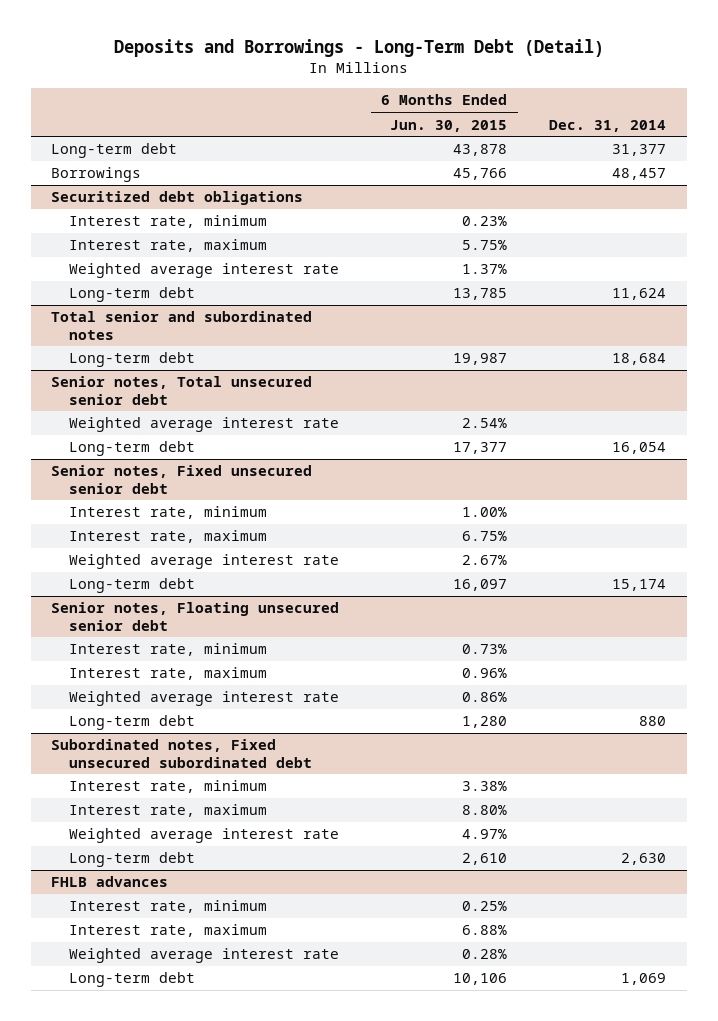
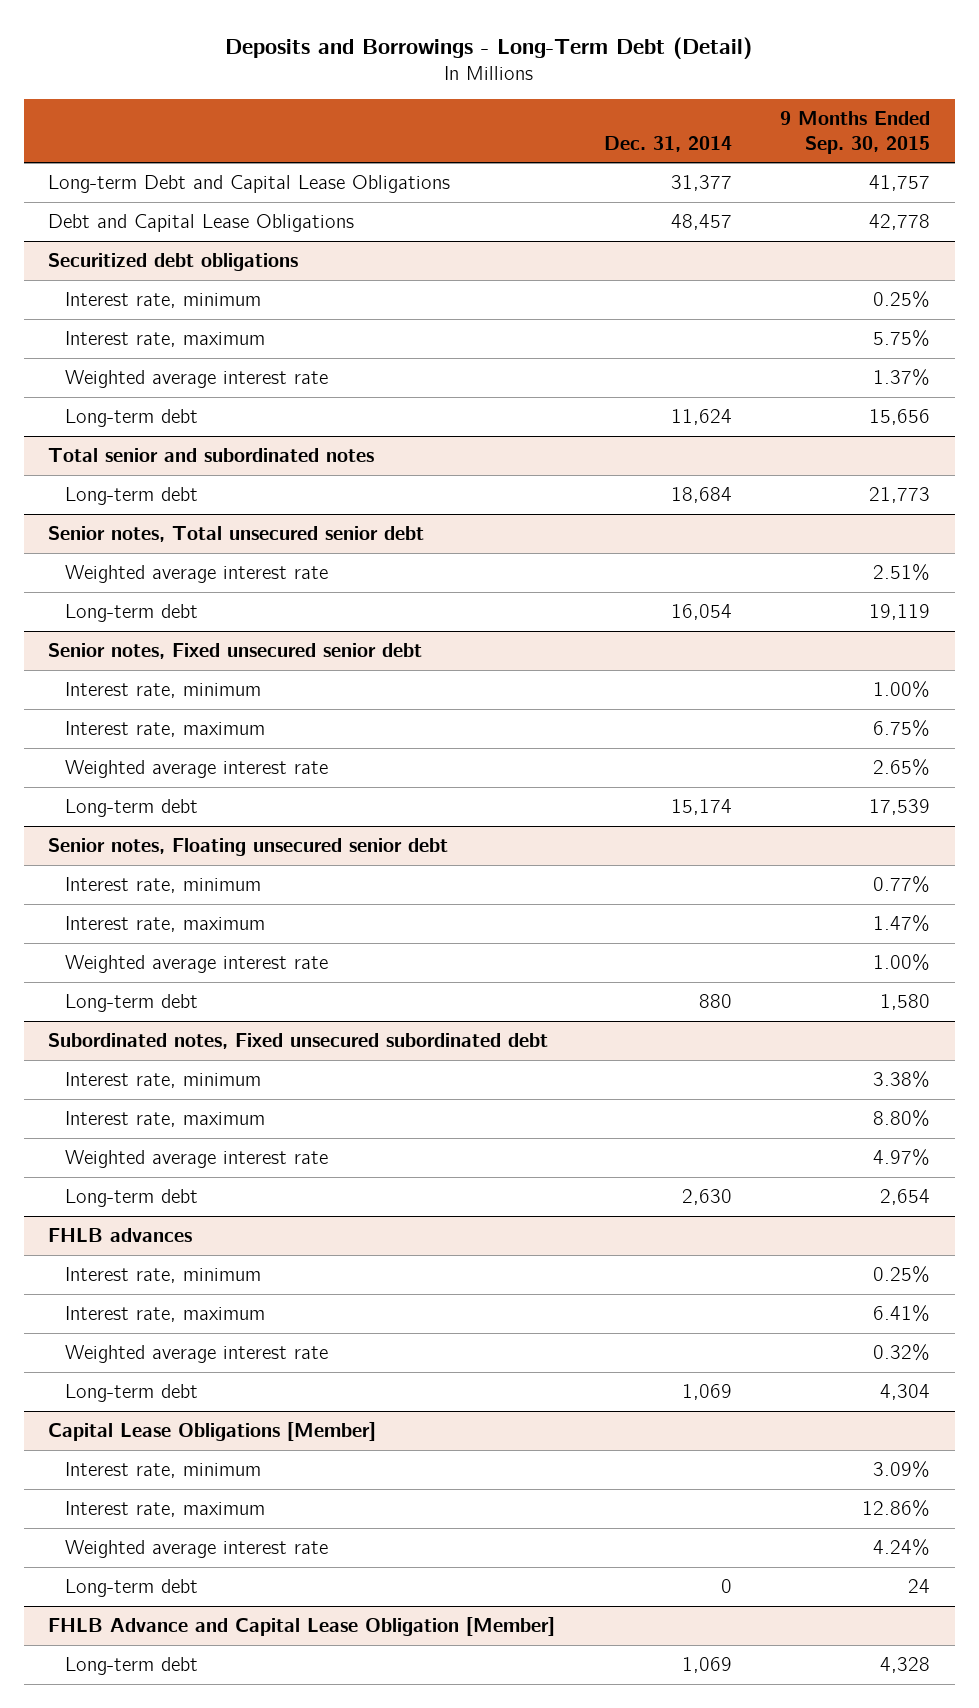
- | 6 Months Ended Jun. 30, 2015 | Dec. 31, 2014
+ | Dec. 31, 2014 | 9 Months Ended Sep. 30, 2015
- Long-term debt | 43,878 | 31,377
- Borrowings | 45,766 | 48,457
+ Long-term Debt and Capital Lease Obligations | 31,377 | 41,757
+ Debt and Capital Lease Obligations | 48,457 | 42,778
+ Capital Lease Obligations [Member]
+ Interest rate, minimum | | 3.09%
+ Interest rate, maximum | | 12.86%
+ Weighted average interest rate | | 4.24%
+ Long-term debt | 0 | 24
+ FHLB Advance and Capital Lease Obligation [Member]
+ Long-term debt | 1,069 | 4,328

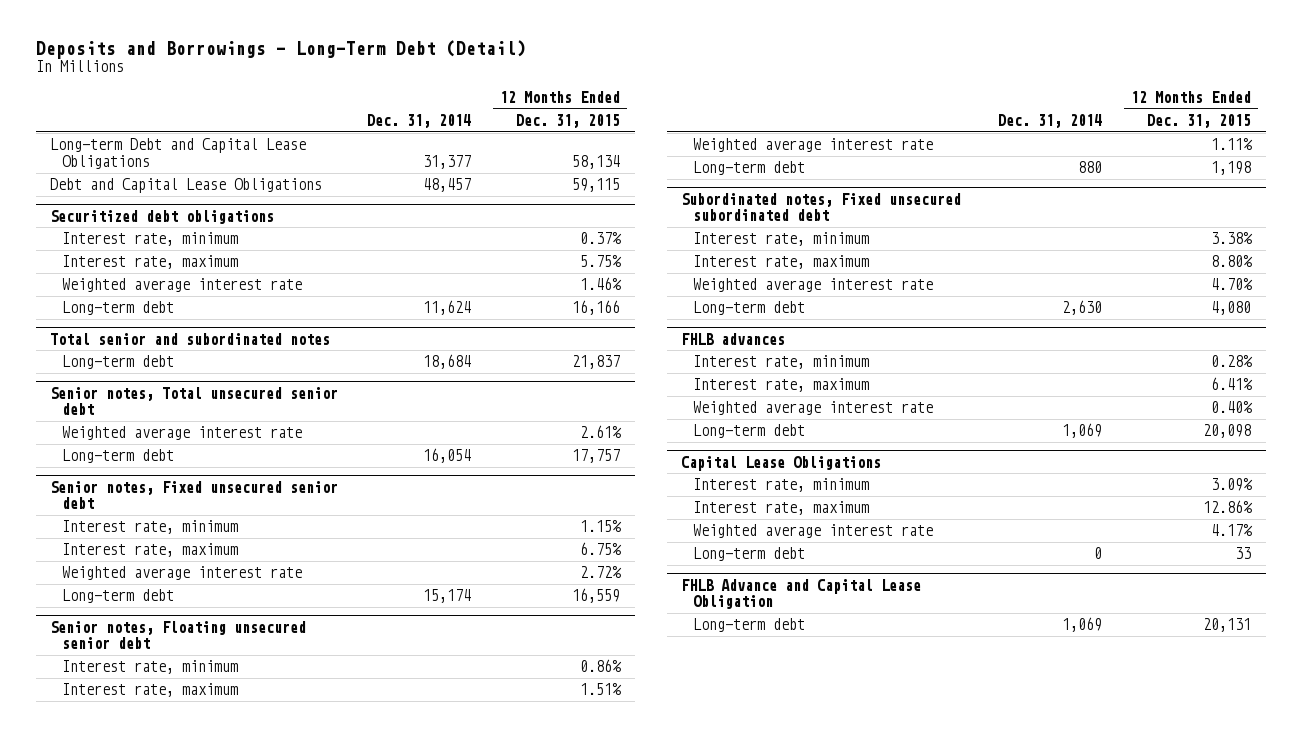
- | Dec. 31, 2014 | 9 Months Ended Sep. 30, 2015
+ | Dec. 31, 2014 | 12 Months Ended Dec. 31, 2015
- Capital Lease Obligations [Member]
+ Capital Lease Obligations
- FHLB Advance and Capital Lease Obligation [Member]
+ FHLB Advance and Capital Lease Obligation

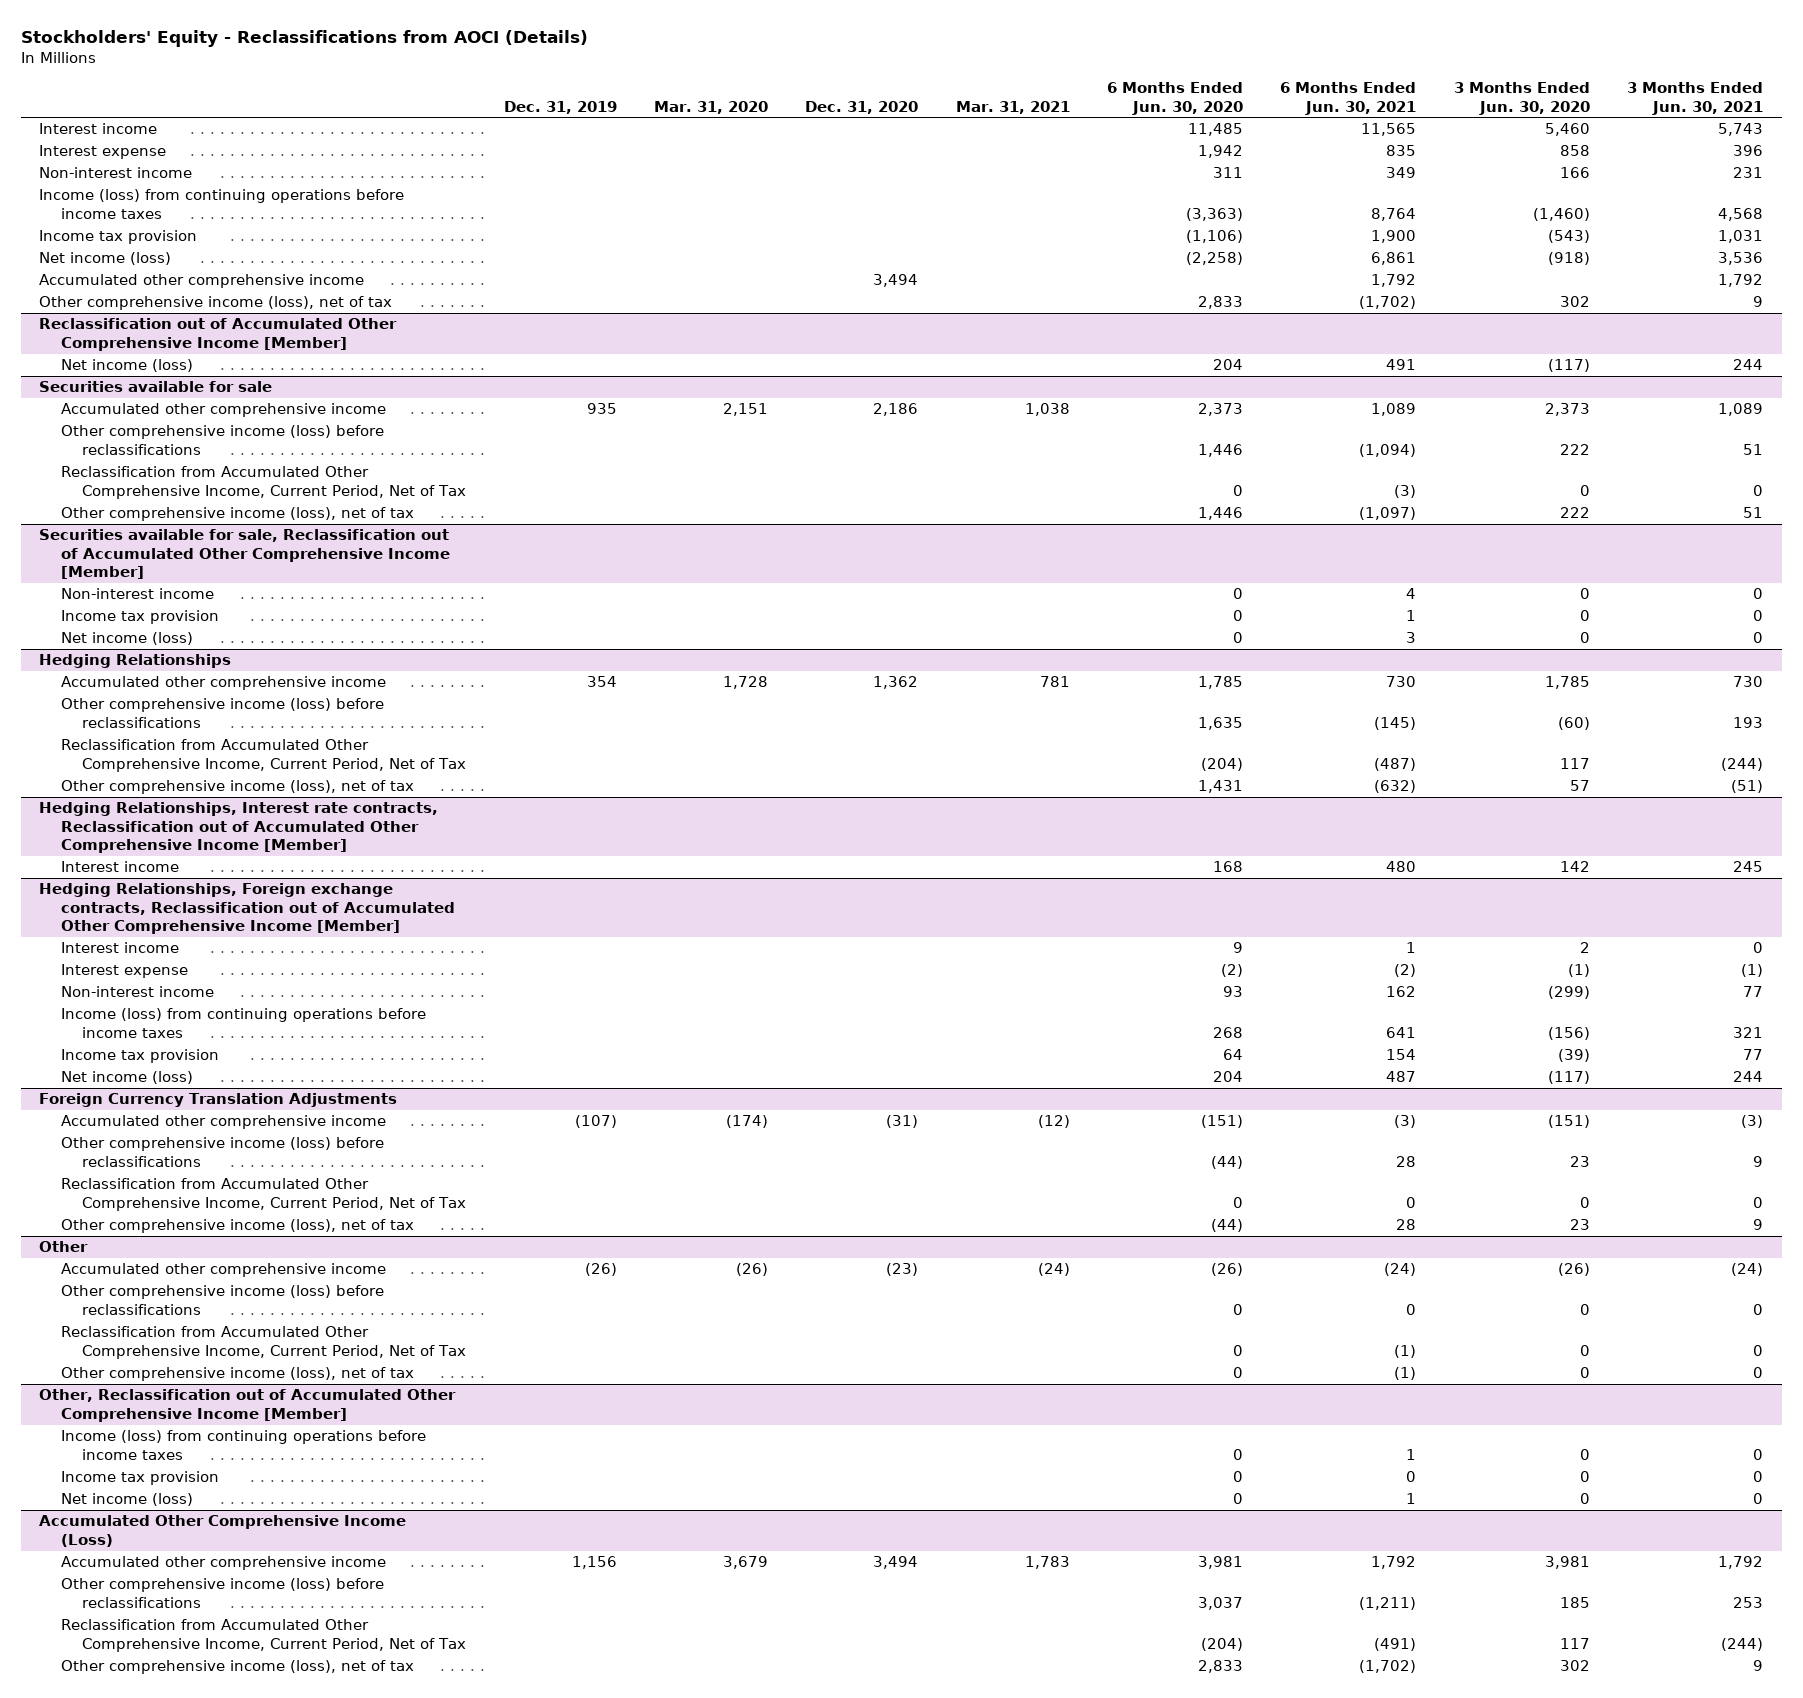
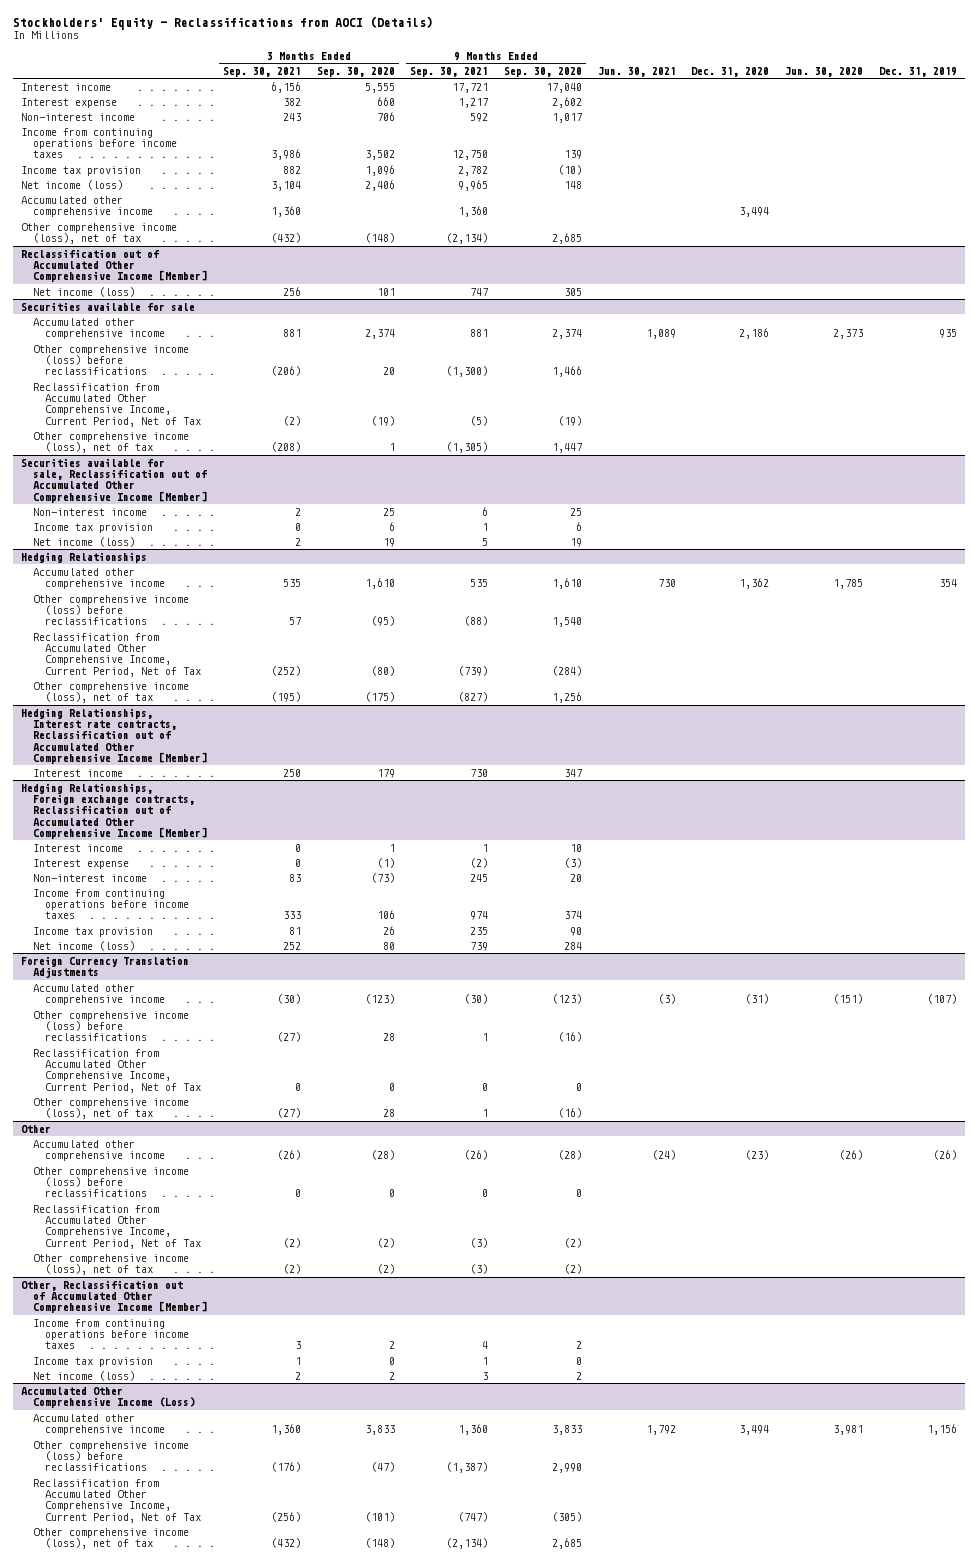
- | Dec. 31, 2019 | Mar. 31, 2020 | Dec. 31, 2020 | Mar. 31, 2021 | 6 Months Ended Jun. 30, 2020 | 6 Months Ended Jun. 30, 2021 | 3 Months Ended Jun. 30, 2020 | 3 Months Ended Jun. 30, 2021
+ | 3 Months Ended Sep. 30, 2021 | 3 Months Ended Sep. 30, 2020 | 9 Months Ended Sep. 30, 2021 | 9 Months Ended Sep. 30, 2020 | Jun. 30, 2021 | Dec. 31, 2020 | Jun. 30, 2020 | Dec. 31, 2019
- Income (loss) from continuing operations before income taxes | | | | | (3,363) | 8,764 | (1,460) | 4,568
+ Income from continuing operations before income taxes | 3,986 | 3,502 | 12,750 | 139 | | | |
@ Hedging Relationships, Foreign exchange contracts, Reclassification out of Accumulated Other Comprehensive Income [Member]
- Income (loss) from continuing operations before income taxes | | | | | 268 | 641 | (156) | 321
+ Income from continuing operations before income taxes | 333 | 106 | 974 | 374 | | | |
@ Other, Reclassification out of Accumulated Other Comprehensive Income [Member]
- Income (loss) from continuing operations before income taxes | | | | | 0 | 1 | 0 | 0
+ Income from continuing operations before income taxes | 3 | 2 | 4 | 2 | | | |

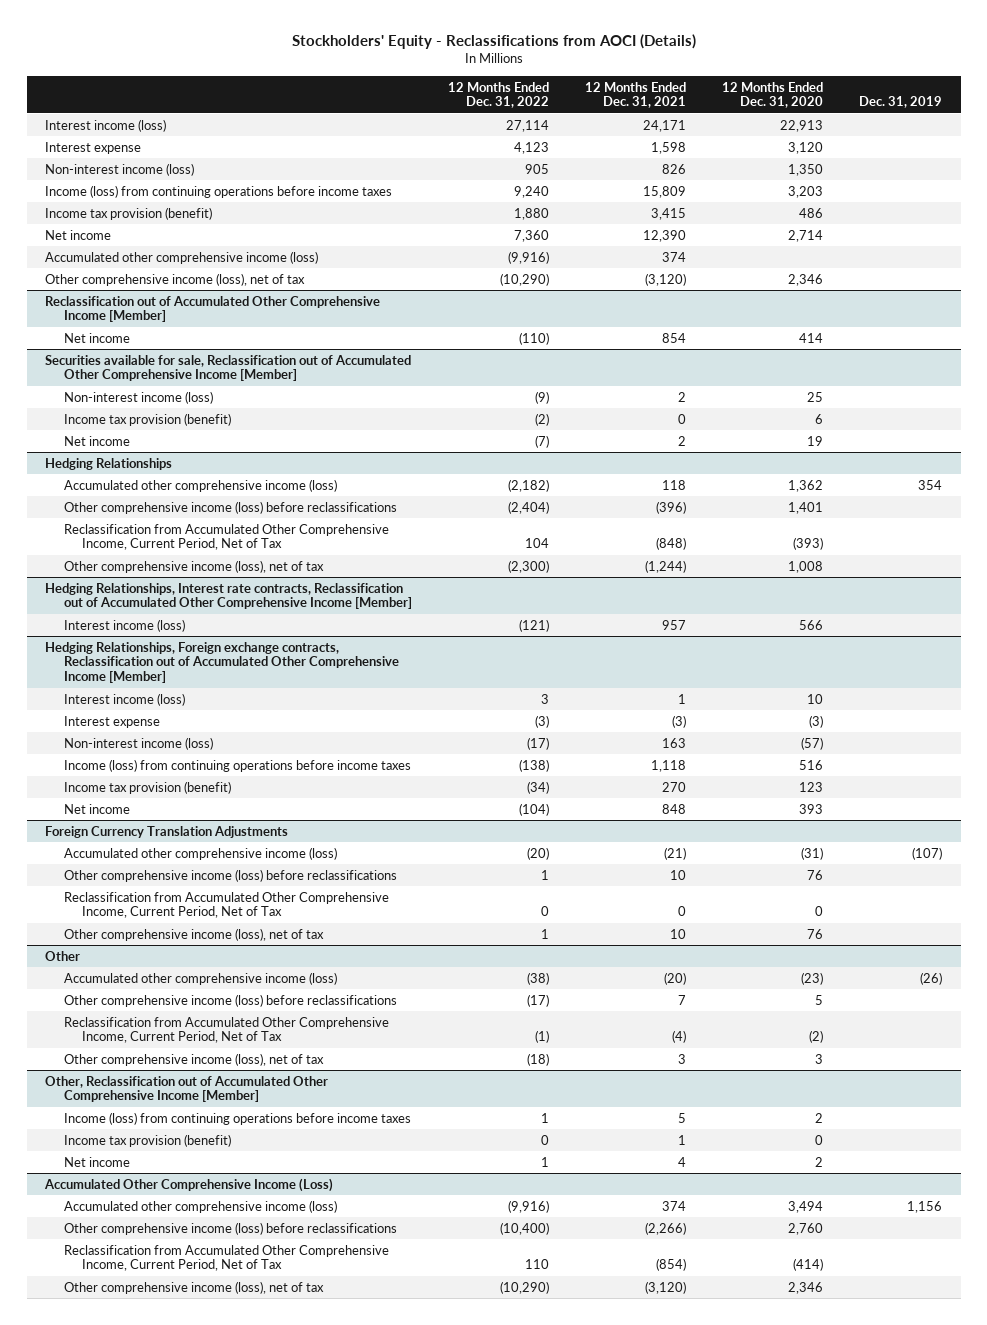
- | 3 Months Ended Sep. 30, 2021 | 3 Months Ended Sep. 30, 2020 | 9 Months Ended Sep. 30, 2021 | 9 Months Ended Sep. 30, 2020 | Jun. 30, 2021 | Dec. 31, 2020 | Jun. 30, 2020 | Dec. 31, 2019
+ | 12 Months Ended Dec. 31, 2022 | 12 Months Ended Dec. 31, 2021 | 12 Months Ended Dec. 31, 2020 | Dec. 31, 2019
- Interest income | 6,156 | 5,555 | 17,721 | 17,040 | | | |
+ Interest income (loss) | 27,114 | 24,171 | 22,913 |
- Non-interest income | 243 | 706 | 592 | 1,017 | | | |
- Income from continuing operations before income taxes | 3,986 | 3,502 | 12,750 | 139 | | | |
- Income tax provision | 882 | 1,096 | 2,782 | (10) | | | |
- Net income (loss) | 3,104 | 2,406 | 9,965 | 148 | | | |
- Accumulated other comprehensive income | 1,360 | | 1,360 | | | 3,494 | |
+ Non-interest income (loss) | 905 | 826 | 1,350 |
+ Income (loss) from continuing operations before income taxes | 9,240 | 15,809 | 3,203 |
+ Income tax provision (benefit) | 1,880 | 3,415 | 486 |
+ Net income | 7,360 | 12,390 | 2,714 |
+ Accumulated other comprehensive income (loss) | (9,916) | 374 | |
@ Reclassification out of Accumulated Other Comprehensive Income [Member]
- Net income (loss) | 256 | 101 | 747 | 305 | | | |
- Securities available for sale
- Accumulated other comprehensive income | 881 | 2,374 | 881 | 2,374 | 1,089 | 2,186 | 2,373 | 935
- Other comprehensive income (loss) before reclassifications | (206) | 20 | (1,300) | 1,466 | | | |
- Reclassification from Accumulated Other Comprehensive Income, Current Period, Net of Tax | (2) | (19) | (5) | (19) | | | |
- Other comprehensive income (loss), net of tax | (208) | 1 | (1,305) | 1,447 | | | |
@ Reclassification out of Accumulated Other Comprehensive Income [Member]
+ Net income | (110) | 854 | 414 |
@ Securities available for sale, Reclassification out of Accumulated Other Comprehensive Income [Member]
- Non-interest income | 2 | 25 | 6 | 25 | | | |
- Income tax provision | 0 | 6 | 1 | 6 | | | |
- Net income (loss) | 2 | 19 | 5 | 19 | | | |
+ Non-interest income (loss) | (9) | 2 | 25 |
+ Income tax provision (benefit) | (2) | 0 | 6 |
+ Net income | (7) | 2 | 19 |
@ Hedging Relationships
- Accumulated other comprehensive income | 535 | 1,610 | 535 | 1,610 | 730 | 1,362 | 1,785 | 354
+ Accumulated other comprehensive income (loss) | (2,182) | 118 | 1,362 | 354
@ Hedging Relationships, Interest rate contracts, Reclassification out of Accumulated Other Comprehensive Income [Member]
- Interest income | 250 | 179 | 730 | 347 | | | |
+ Interest income (loss) | (121) | 957 | 566 |
@ Hedging Relationships, Foreign exchange contracts, Reclassification out of Accumulated Other Comprehensive Income [Member]
- Interest income | 0 | 1 | 1 | 10 | | | |
+ Interest income (loss) | 3 | 1 | 10 |
- Non-interest income | 83 | (73) | 245 | 20 | | | |
- Income from continuing operations before income taxes | 333 | 106 | 974 | 374 | | | |
- Income tax provision | 81 | 26 | 235 | 90 | | | |
- Net income (loss) | 252 | 80 | 739 | 284 | | | |
+ Non-interest income (loss) | (17) | 163 | (57) |
+ Income (loss) from continuing operations before income taxes | (138) | 1,118 | 516 |
+ Income tax provision (benefit) | (34) | 270 | 123 |
+ Net income | (104) | 848 | 393 |
@ Foreign Currency Translation Adjustments
- Accumulated other comprehensive income | (30) | (123) | (30) | (123) | (3) | (31) | (151) | (107)
+ Accumulated other comprehensive income (loss) | (20) | (21) | (31) | (107)
@ Other
- Accumulated other comprehensive income | (26) | (28) | (26) | (28) | (24) | (23) | (26) | (26)
+ Accumulated other comprehensive income (loss) | (38) | (20) | (23) | (26)
@ Other, Reclassification out of Accumulated Other Comprehensive Income [Member]
- Income from continuing operations before income taxes | 3 | 2 | 4 | 2 | | | |
- Income tax provision | 1 | 0 | 1 | 0 | | | |
- Net income (loss) | 2 | 2 | 3 | 2 | | | |
+ Income (loss) from continuing operations before income taxes | 1 | 5 | 2 |
+ Income tax provision (benefit) | 0 | 1 | 0 |
+ Net income | 1 | 4 | 2 |
@ Accumulated Other Comprehensive Income (Loss)
- Accumulated other comprehensive income | 1,360 | 3,833 | 1,360 | 3,833 | 1,792 | 3,494 | 3,981 | 1,156
+ Accumulated other comprehensive income (loss) | (9,916) | 374 | 3,494 | 1,156

